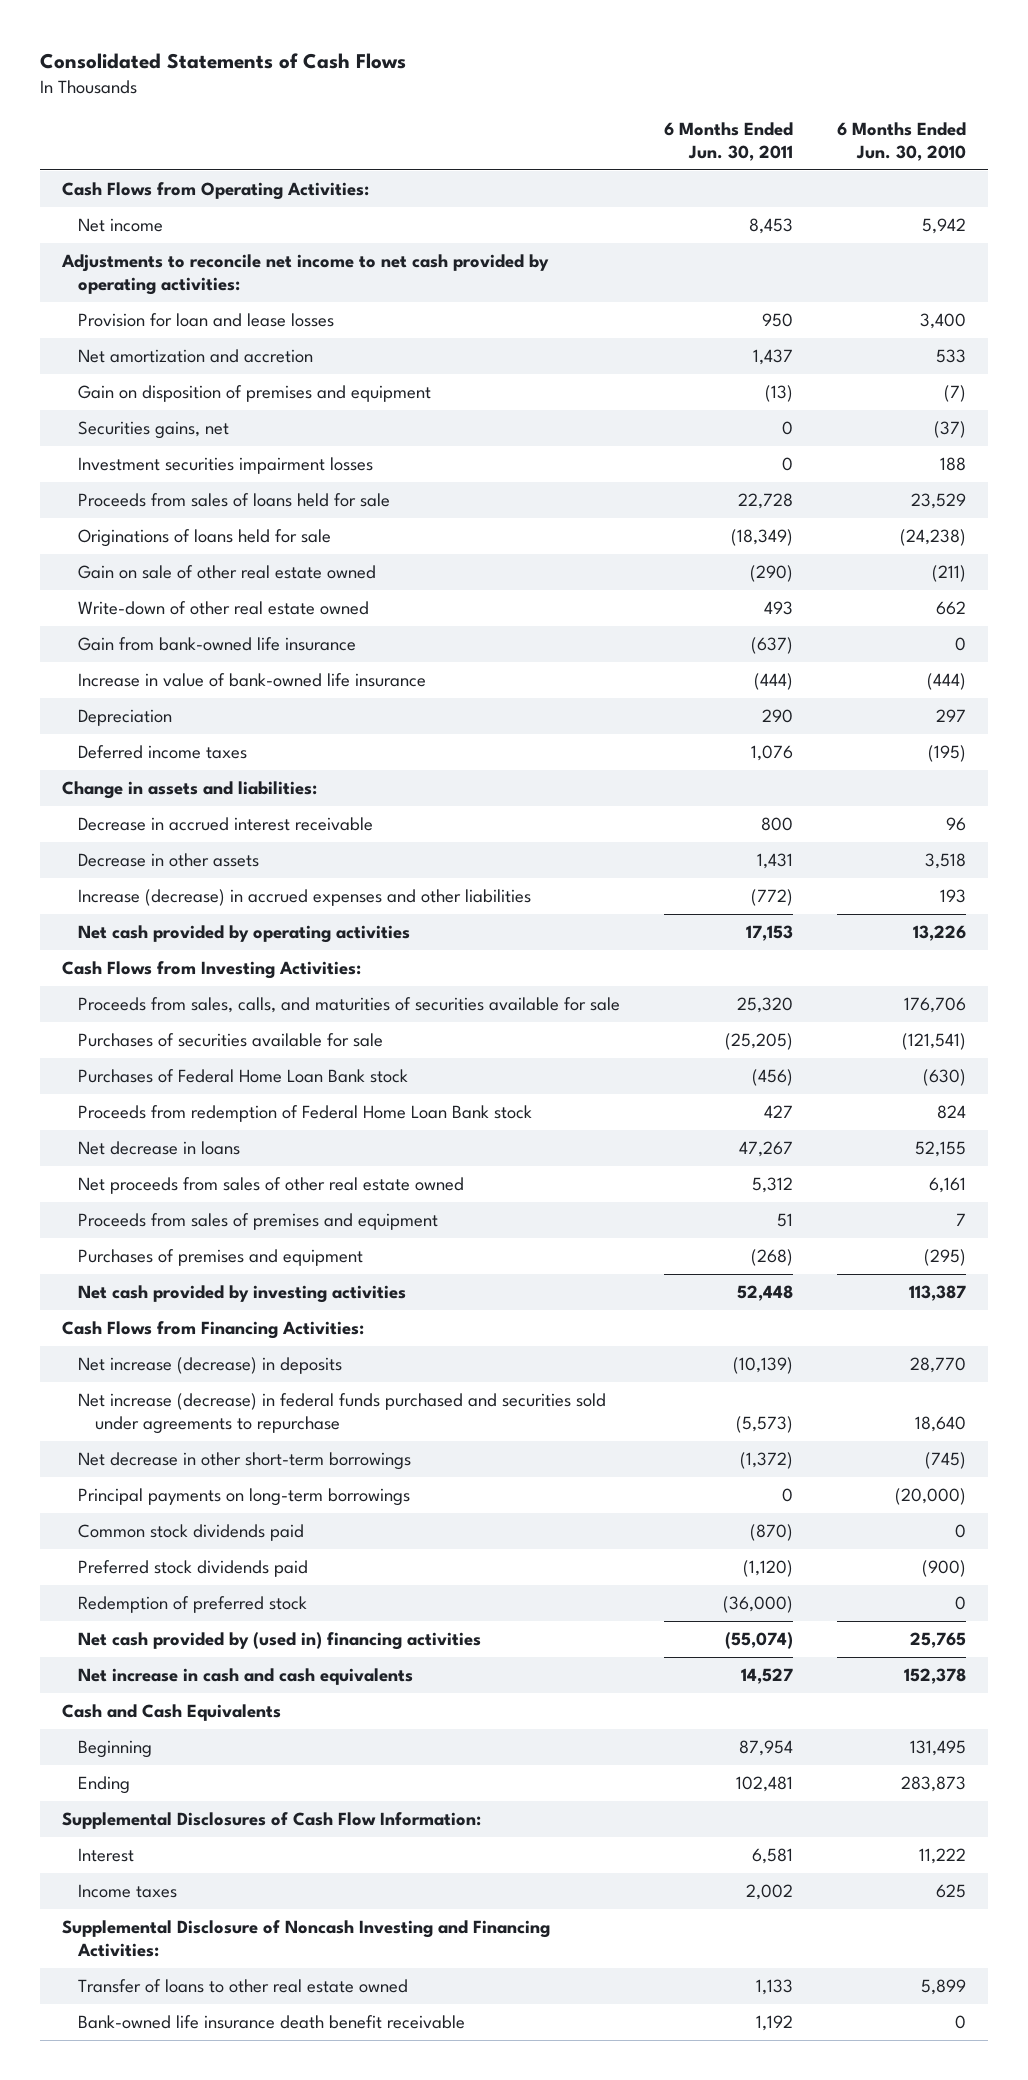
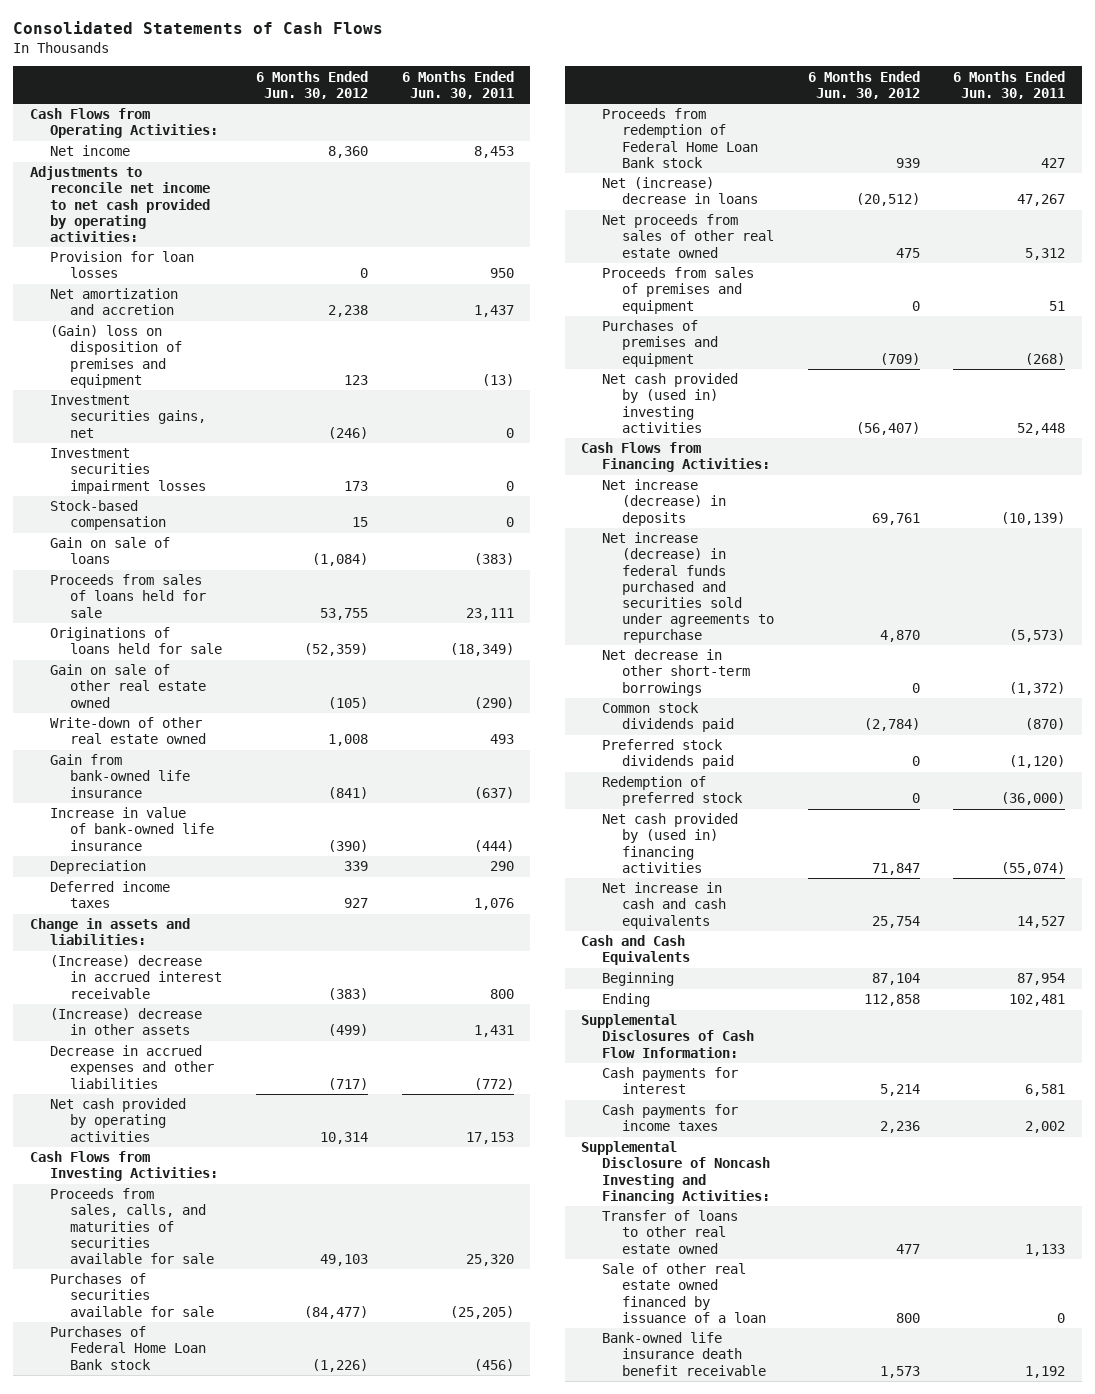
- | 6 Months Ended Jun. 30, 2011 | 6 Months Ended Jun. 30, 2010
+ | 6 Months Ended Jun. 30, 2012 | 6 Months Ended Jun. 30, 2011
- Provision for loan and lease losses | 950 | 3,400
+ Provision for loan losses | 0 | 950
- Gain on disposition of premises and equipment | (13) | (7)
- Securities gains, net | 0 | (37)
+ (Gain) loss on disposition of premises and equipment | 123 | (13)
+ Investment securities gains, net | (246) | 0
- Proceeds from sales of loans held for sale | 22,728 | 23,529
+ Stock-based compensation | 15 | 0
+ Gain on sale of loans | (1,084) | (383)
+ Proceeds from sales of loans held for sale | 53,755 | 23,111
- Decrease in accrued interest receivable | 800 | 96
- Decrease in other assets | 1,431 | 3,518
- Increase (decrease) in accrued expenses and other liabilities | (772) | 193
+ (Increase) decrease in accrued interest receivable | (383) | 800
+ (Increase) decrease in other assets | (499) | 1,431
+ Decrease in accrued expenses and other liabilities | (717) | (772)
- Net decrease in loans | 47,267 | 52,155
+ Net (increase) decrease in loans | (20,512) | 47,267
- Net cash provided by investing activities | 52,448 | 113,387
+ Net cash provided by (used in) investing activities | (56,407) | 52,448
- Principal payments on long-term borrowings | 0 | (20,000)
- Interest | 6,581 | 11,222
- Income taxes | 2,002 | 625
+ Cash payments for interest | 5,214 | 6,581
+ Cash payments for income taxes | 2,236 | 2,002
+ Sale of other real estate owned financed by issuance of a loan | 800 | 0

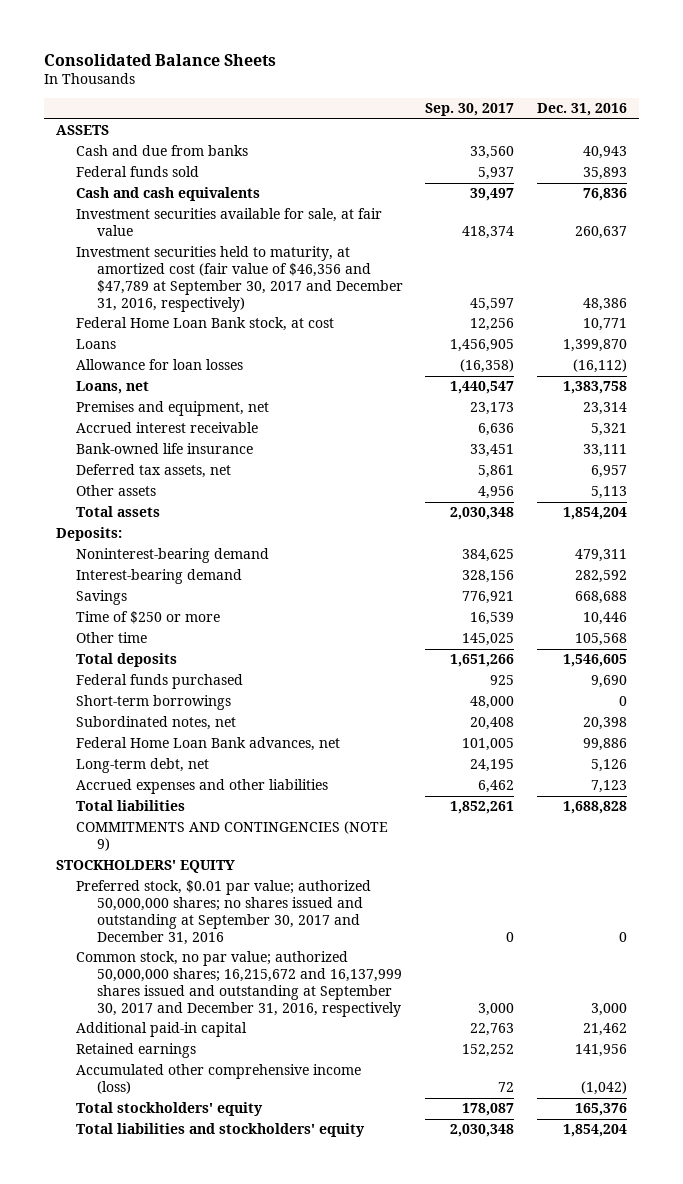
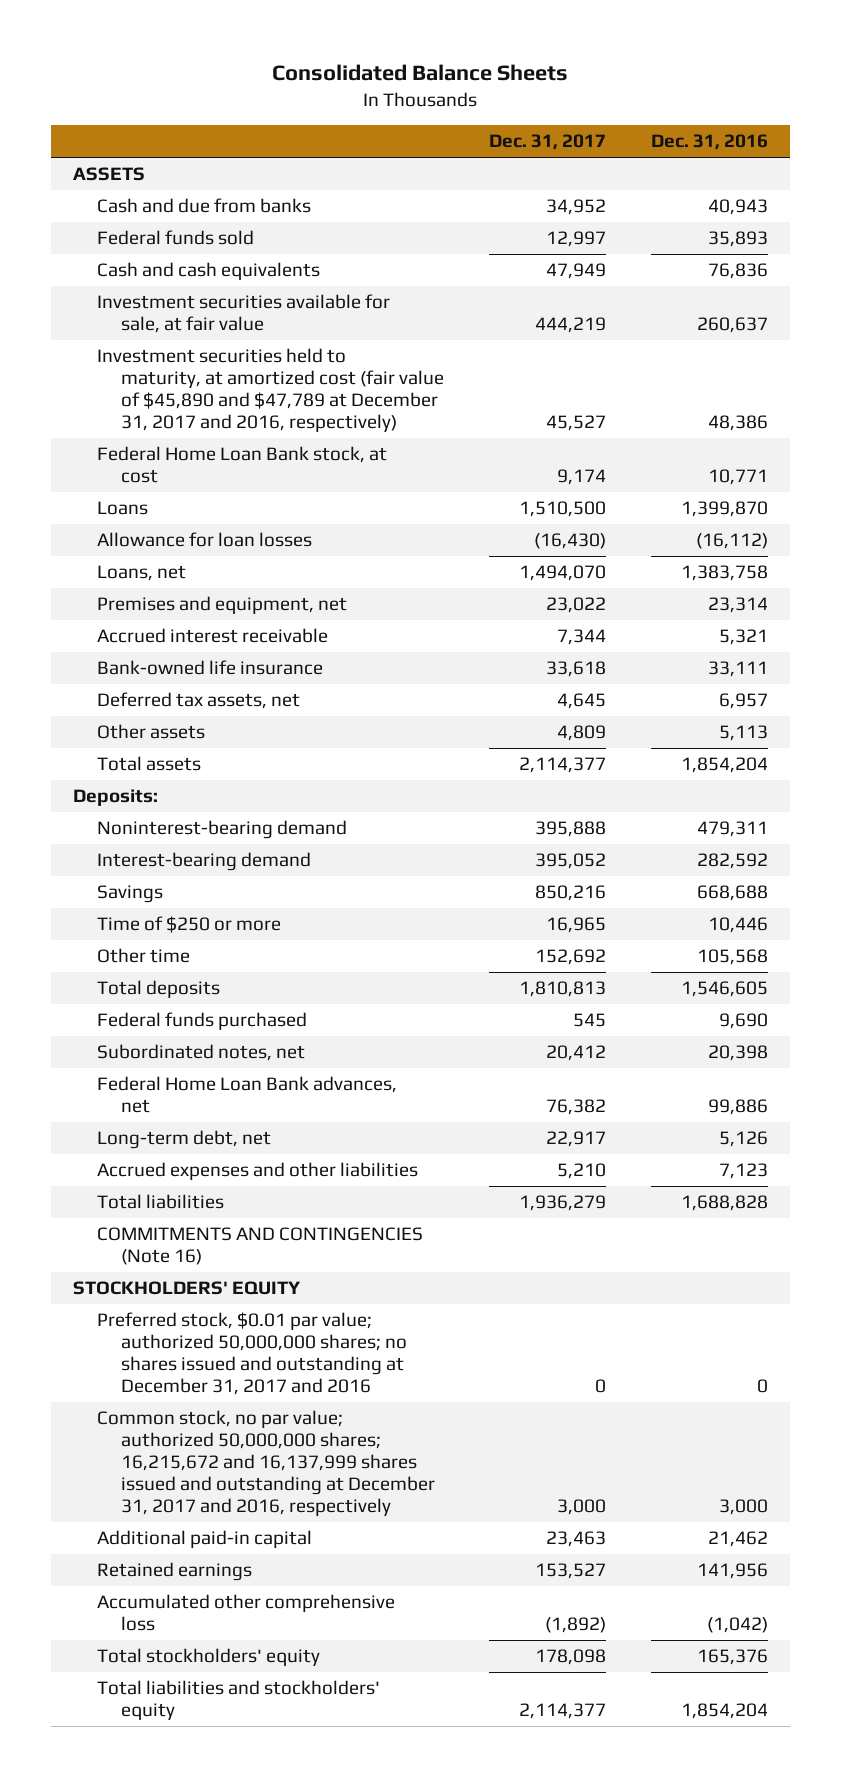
- | Sep. 30, 2017 | Dec. 31, 2016
+ | Dec. 31, 2017 | Dec. 31, 2016
- Investment securities held to maturity, at amortized cost (fair value of $46,356 and $47,789 at September 30, 2017 and December 31, 2016, respectively) | 45,597 | 48,386
+ Investment securities held to maturity, at amortized cost (fair value of $45,890 and $47,789 at December 31, 2017 and 2016, respectively) | 45,527 | 48,386
- Short-term borrowings | 48,000 | 0
- COMMITMENTS AND CONTINGENCIES (NOTE 9)
+ COMMITMENTS AND CONTINGENCIES (Note 16)
- Preferred stock, $0.01 par value; authorized 50,000,000 shares; no shares issued and outstanding at September 30, 2017 and December 31, 2016 | 0 | 0
- Common stock, no par value; authorized 50,000,000 shares; 16,215,672 and 16,137,999 shares issued and outstanding at September 30, 2017 and December 31, 2016, respectively | 3,000 | 3,000
+ Preferred stock, $0.01 par value; authorized 50,000,000 shares; no shares issued and outstanding at December 31, 2017 and 2016 | 0 | 0
+ Common stock, no par value; authorized 50,000,000 shares; 16,215,672 and 16,137,999 shares issued and outstanding at December 31, 2017 and 2016, respectively | 3,000 | 3,000
- Accumulated other comprehensive income (loss) | 72 | (1,042)
+ Accumulated other comprehensive loss | (1,892) | (1,042)

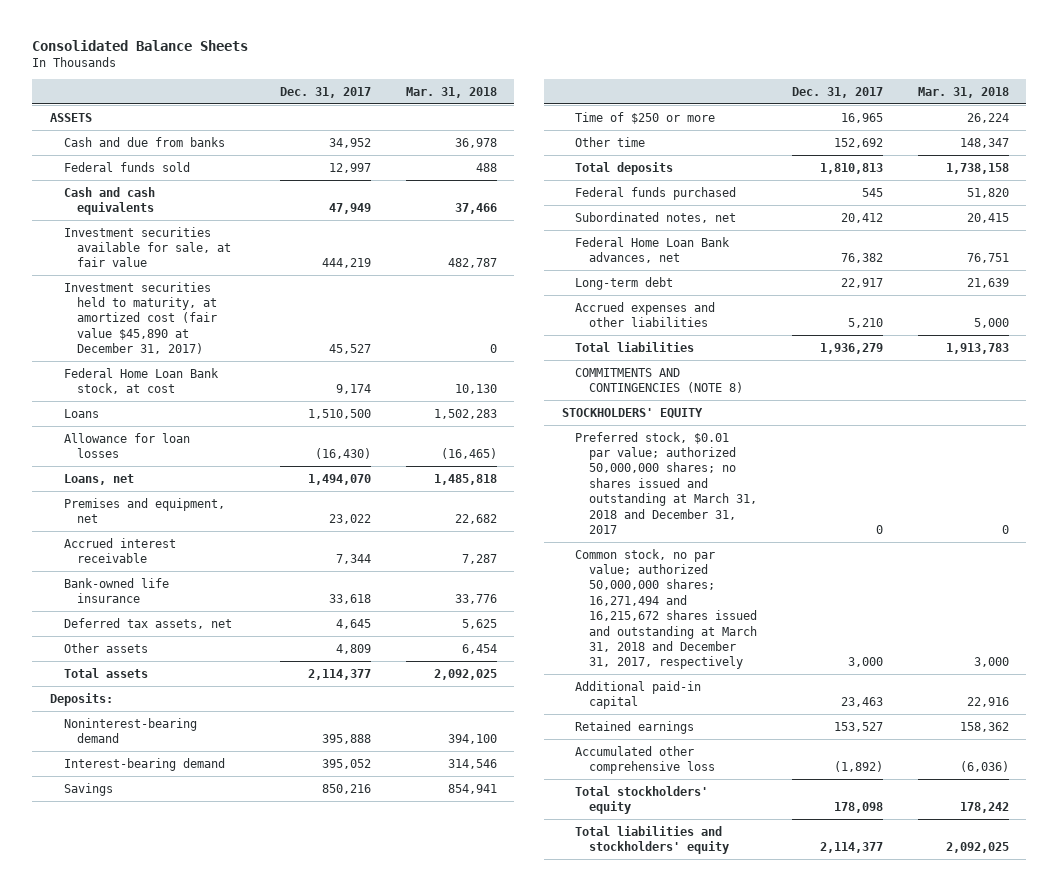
- | Dec. 31, 2017 | Dec. 31, 2016
+ | Dec. 31, 2017 | Mar. 31, 2018
- Investment securities held to maturity, at amortized cost (fair value of $45,890 and $47,789 at December 31, 2017 and 2016, respectively) | 45,527 | 48,386
+ Investment securities held to maturity, at amortized cost (fair value $45,890 at December 31, 2017) | 45,527 | 0
- Long-term debt, net | 22,917 | 5,126
+ Long-term debt | 22,917 | 21,639
- COMMITMENTS AND CONTINGENCIES (Note 16)
+ COMMITMENTS AND CONTINGENCIES (NOTE 8)
- Preferred stock, $0.01 par value; authorized 50,000,000 shares; no shares issued and outstanding at December 31, 2017 and 2016 | 0 | 0
- Common stock, no par value; authorized 50,000,000 shares; 16,215,672 and 16,137,999 shares issued and outstanding at December 31, 2017 and 2016, respectively | 3,000 | 3,000
+ Preferred stock, $0.01 par value; authorized 50,000,000 shares; no shares issued and outstanding at March 31, 2018 and December 31, 2017 | 0 | 0
+ Common stock, no par value; authorized 50,000,000 shares; 16,271,494 and 16,215,672 shares issued and outstanding at March 31, 2018 and December 31, 2017, respectively | 3,000 | 3,000

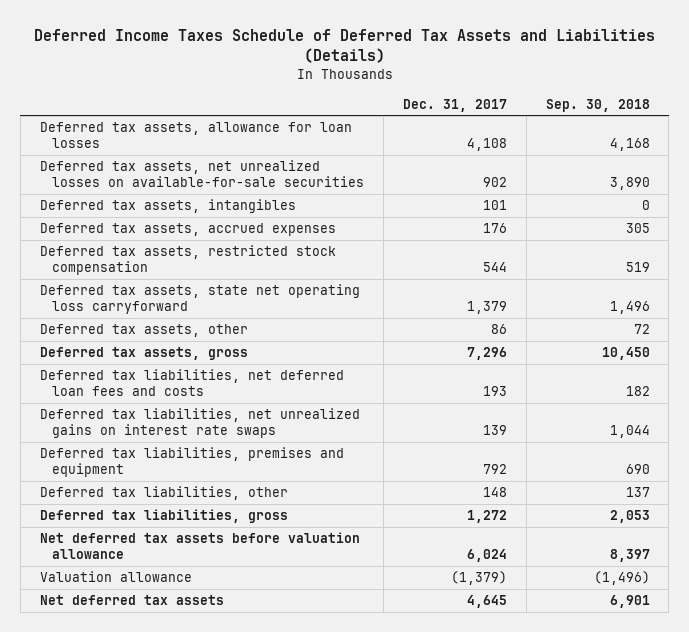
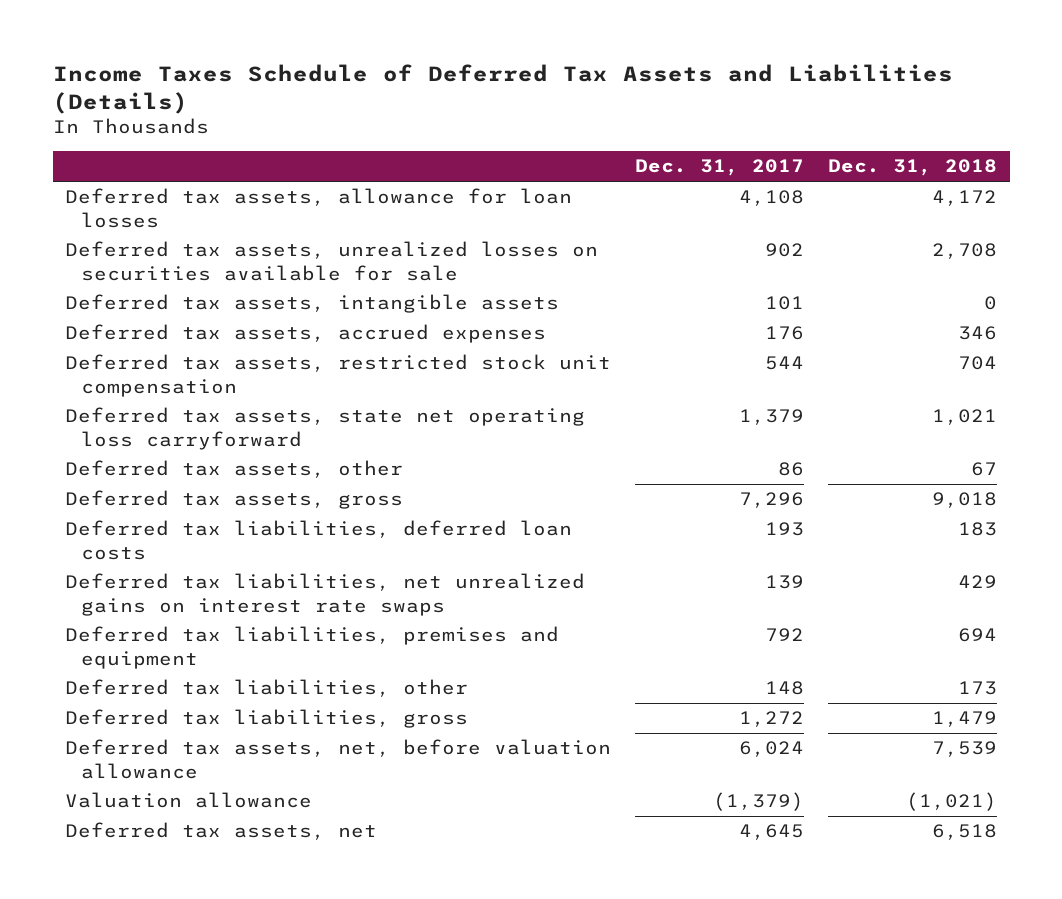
- Deferred Income Taxes Schedule of Deferred Tax Assets and Liabilities (Details)
+ Income Taxes Schedule of Deferred Tax Assets and Liabilities (Details)
- | Dec. 31, 2017 | Sep. 30, 2018
+ | Dec. 31, 2017 | Dec. 31, 2018
- Deferred tax assets, net unrealized losses on available-for-sale securities | 902 | 3,890
- Deferred tax assets, intangibles | 101 | 0
+ Deferred tax assets, unrealized losses on securities available for sale | 902 | 2,708
+ Deferred tax assets, intangible assets | 101 | 0
- Deferred tax assets, restricted stock compensation | 544 | 519
+ Deferred tax assets, restricted stock unit compensation | 544 | 704
- Deferred tax liabilities, net deferred loan fees and costs | 193 | 182
+ Deferred tax liabilities, deferred loan costs | 193 | 183
- Net deferred tax assets before valuation allowance | 6,024 | 8,397
+ Deferred tax assets, net, before valuation allowance | 6,024 | 7,539
- Net deferred tax assets | 4,645 | 6,901
+ Deferred tax assets, net | 4,645 | 6,518

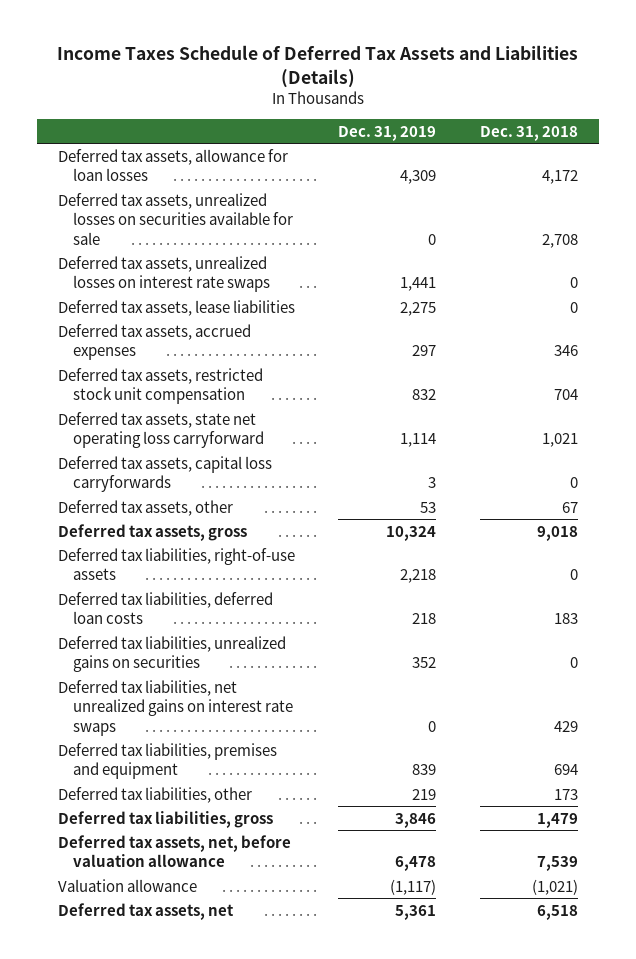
- | Dec. 31, 2017 | Dec. 31, 2018
+ | Dec. 31, 2019 | Dec. 31, 2018
- Deferred tax assets, intangible assets | 101 | 0
+ Deferred tax assets, unrealized losses on interest rate swaps | 1,441 | 0
+ Deferred tax assets, lease liabilities | 2,275 | 0
+ Deferred tax assets, capital loss carryforwards | 3 | 0
+ Deferred tax liabilities, right-of-use assets | 2,218 | 0
+ Deferred tax liabilities, unrealized gains on securities | 352 | 0

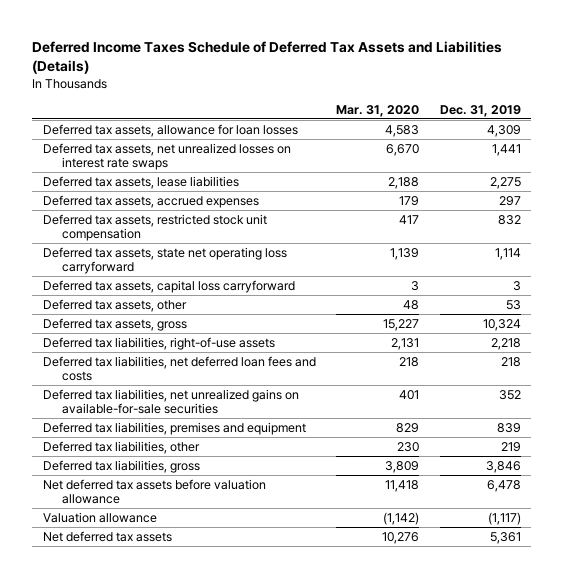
- Income Taxes Schedule of Deferred Tax Assets and Liabilities (Details)
+ Deferred Income Taxes Schedule of Deferred Tax Assets and Liabilities (Details)
- | Dec. 31, 2019 | Dec. 31, 2018
+ | Mar. 31, 2020 | Dec. 31, 2019
- Deferred tax assets, unrealized losses on securities available for sale | 0 | 2,708
- Deferred tax assets, unrealized losses on interest rate swaps | 1,441 | 0
+ Deferred tax assets, net unrealized losses on interest rate swaps | 6,670 | 1,441
- Deferred tax assets, capital loss carryforwards | 3 | 0
+ Deferred tax assets, capital loss carryforward | 3 | 3
- Deferred tax liabilities, deferred loan costs | 218 | 183
- Deferred tax liabilities, unrealized gains on securities | 352 | 0
- Deferred tax liabilities, net unrealized gains on interest rate swaps | 0 | 429
+ Deferred tax liabilities, net deferred loan fees and costs | 218 | 218
+ Deferred tax liabilities, net unrealized gains on available-for-sale securities | 401 | 352
- Deferred tax assets, net, before valuation allowance | 6,478 | 7,539
+ Net deferred tax assets before valuation allowance | 11,418 | 6,478
- Deferred tax assets, net | 5,361 | 6,518
+ Net deferred tax assets | 10,276 | 5,361

